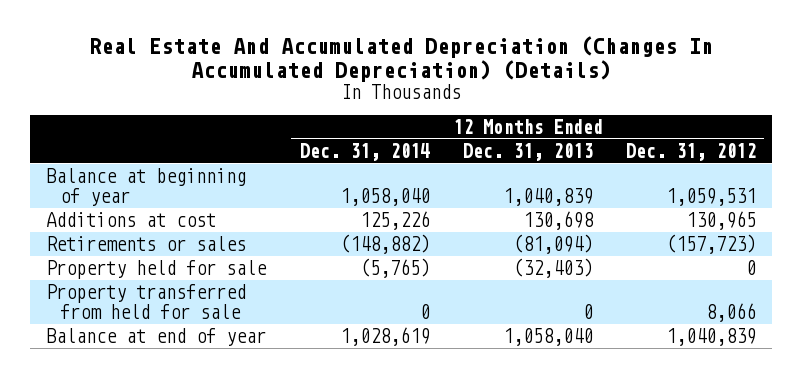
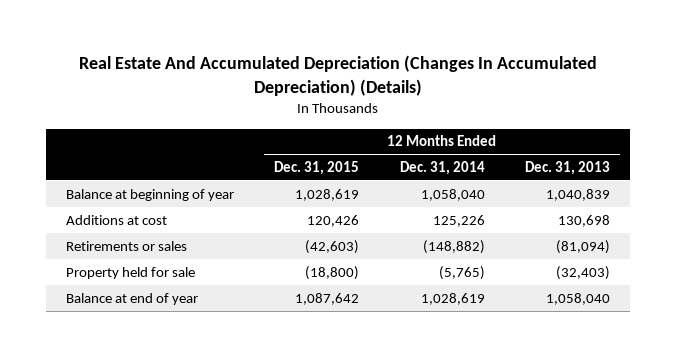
- | 12 Months Ended Dec. 31, 2014 | 12 Months Ended Dec. 31, 2013 | 12 Months Ended Dec. 31, 2012
+ | 12 Months Ended Dec. 31, 2015 | 12 Months Ended Dec. 31, 2014 | 12 Months Ended Dec. 31, 2013
- Property transferred from held for sale | 0 | 0 | 8,066

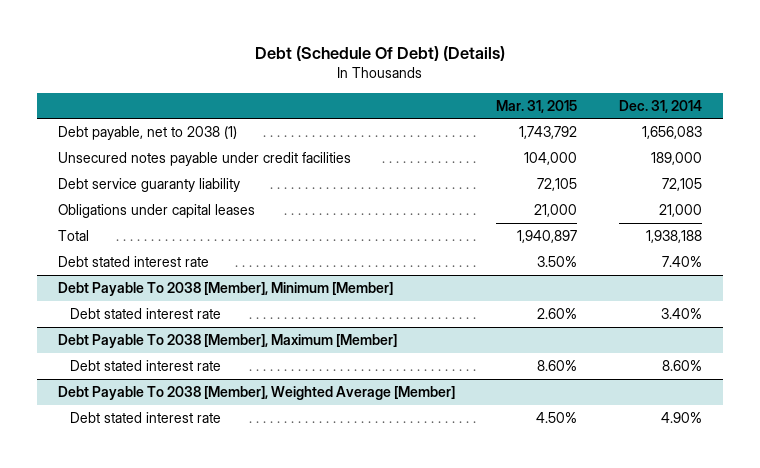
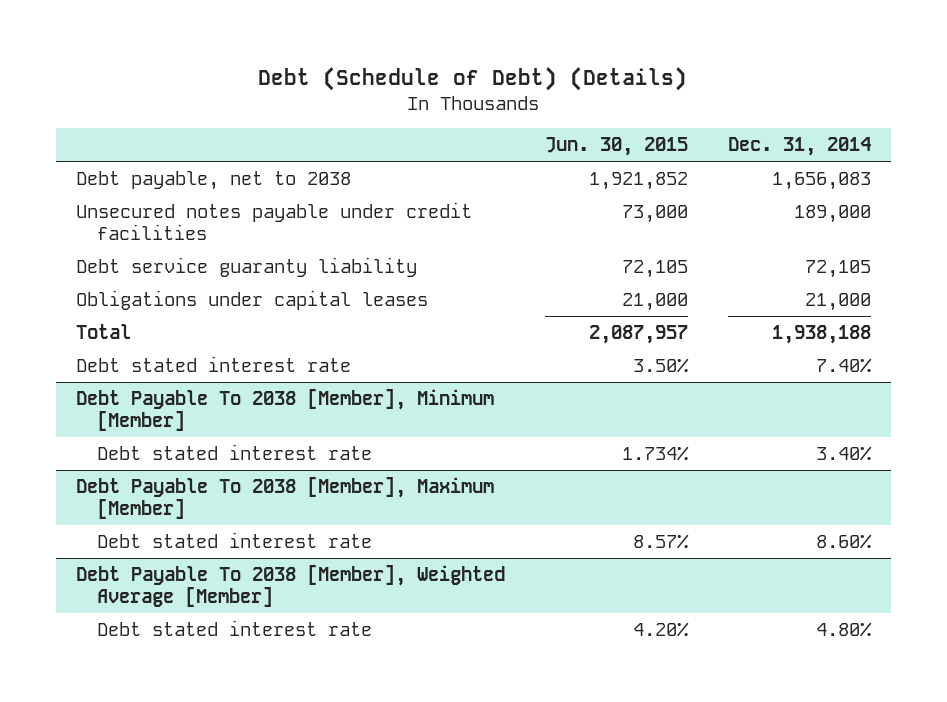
- Debt (Schedule Of Debt) (Details)
+ Debt (Schedule of Debt) (Details)
- | Mar. 31, 2015 | Dec. 31, 2014
+ | Jun. 30, 2015 | Dec. 31, 2014
- Debt payable, net to 2038 (1) | 1,743,792 | 1,656,083
+ Debt payable, net to 2038 | 1,921,852 | 1,656,083
@ Debt Payable To 2038 [Member], Weighted Average [Member]
- Debt stated interest rate | 4.50% | 4.90%
+ Debt stated interest rate | 4.20% | 4.80%

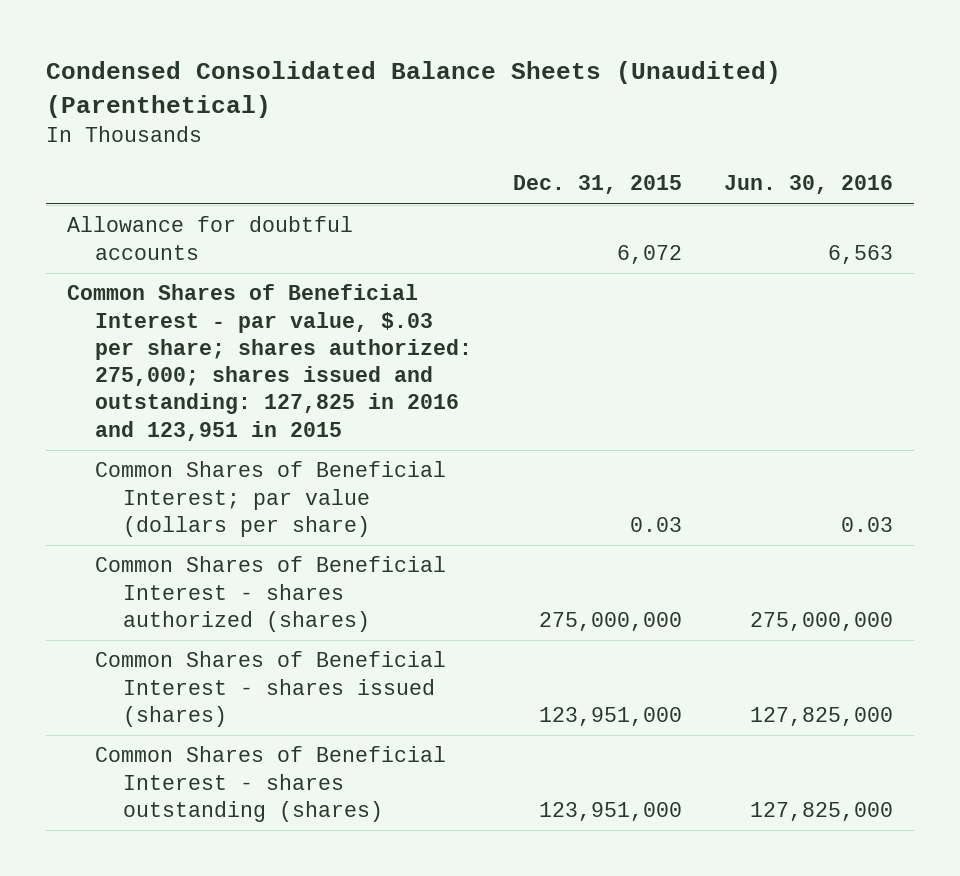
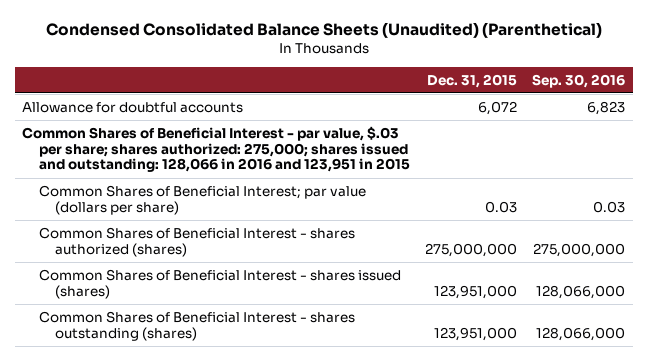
- | Dec. 31, 2015 | Jun. 30, 2016
+ | Dec. 31, 2015 | Sep. 30, 2016
- Common Shares of Beneficial Interest - par value, $.03 per share; shares authorized: 275,000; shares issued and outstanding: 127,825 in 2016 and 123,951 in 2015
+ Common Shares of Beneficial Interest - par value, $.03 per share; shares authorized: 275,000; shares issued and outstanding: 128,066 in 2016 and 123,951 in 2015

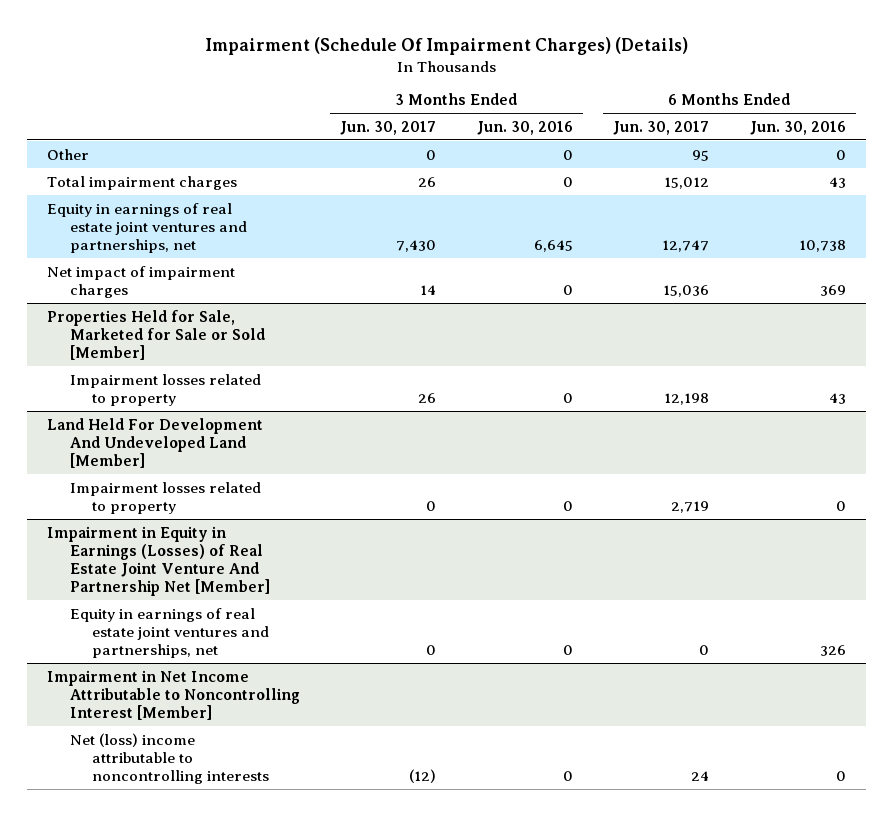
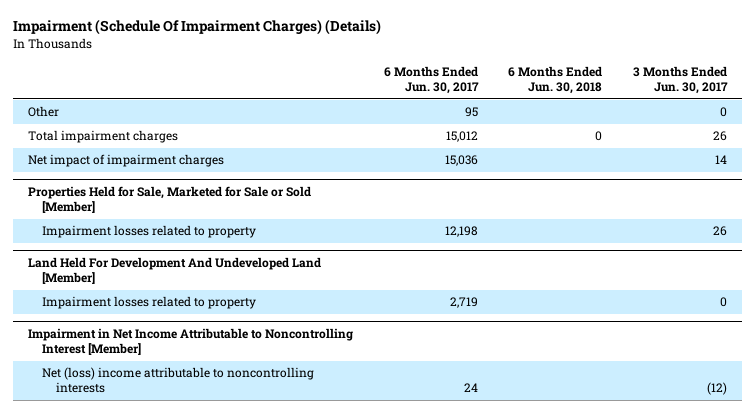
- | 3 Months Ended Jun. 30, 2017 | 3 Months Ended Jun. 30, 2016 | 6 Months Ended Jun. 30, 2017 | 6 Months Ended Jun. 30, 2016
+ | 6 Months Ended Jun. 30, 2017 | 6 Months Ended Jun. 30, 2018 | 3 Months Ended Jun. 30, 2017
- Equity in earnings of real estate joint ventures and partnerships, net | 7,430 | 6,645 | 12,747 | 10,738
- Impairment in Equity in Earnings (Losses) of Real Estate Joint Venture And Partnership Net [Member]
- Equity in earnings of real estate joint ventures and partnerships, net | 0 | 0 | 0 | 326

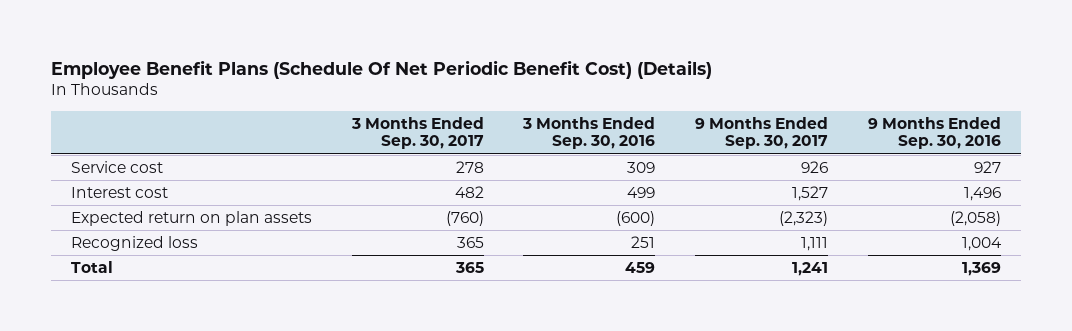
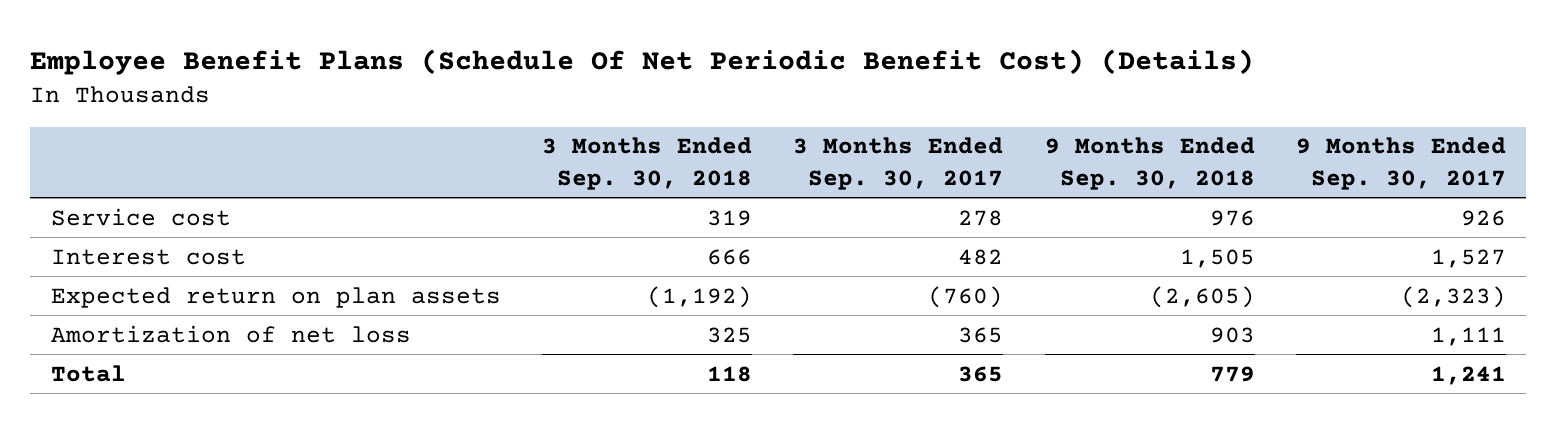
- | 3 Months Ended Sep. 30, 2017 | 3 Months Ended Sep. 30, 2016 | 9 Months Ended Sep. 30, 2017 | 9 Months Ended Sep. 30, 2016
+ | 3 Months Ended Sep. 30, 2018 | 3 Months Ended Sep. 30, 2017 | 9 Months Ended Sep. 30, 2018 | 9 Months Ended Sep. 30, 2017
- Recognized loss | 365 | 251 | 1,111 | 1,004
+ Amortization of net loss | 325 | 365 | 903 | 1,111

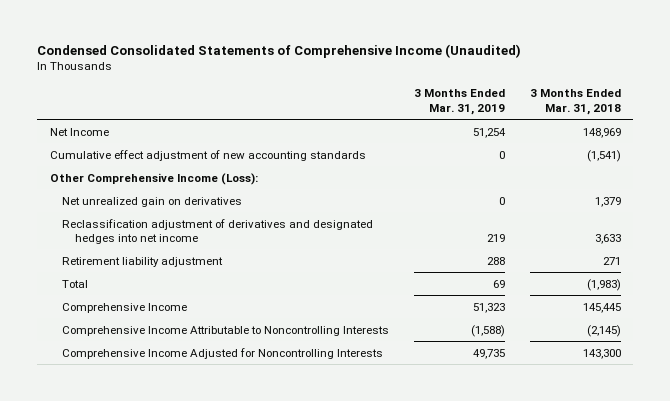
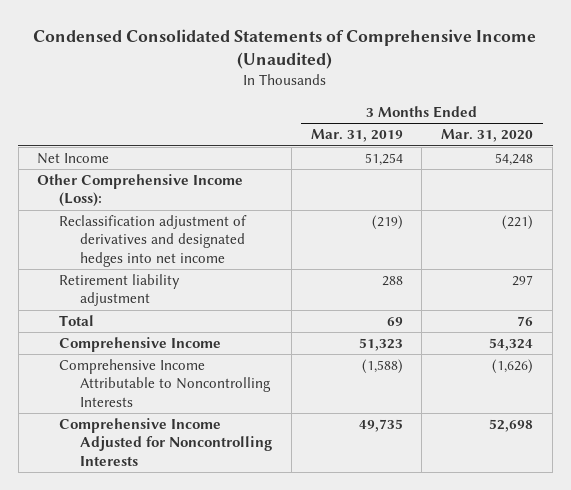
- | 3 Months Ended Mar. 31, 2019 | 3 Months Ended Mar. 31, 2018
+ | 3 Months Ended Mar. 31, 2019 | 3 Months Ended Mar. 31, 2020
- Cumulative effect adjustment of new accounting standards | 0 | (1,541)
- Net unrealized gain on derivatives | 0 | 1,379
- Reclassification adjustment of derivatives and designated hedges into net income | 219 | 3,633
+ Reclassification adjustment of derivatives and designated hedges into net income | (219) | (221)

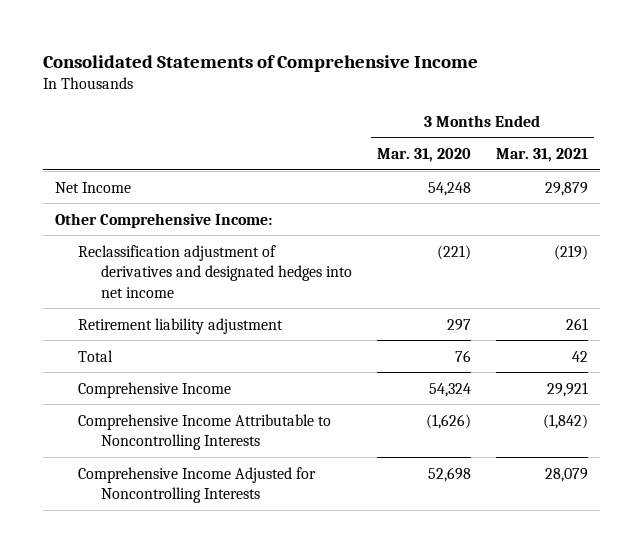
- Condensed Consolidated Statements of Comprehensive Income (Unaudited)
+ Consolidated Statements of Comprehensive Income
- | 3 Months Ended Mar. 31, 2019 | 3 Months Ended Mar. 31, 2020
+ | 3 Months Ended Mar. 31, 2020 | 3 Months Ended Mar. 31, 2021
- Other Comprehensive Income (Loss):
+ Other Comprehensive Income:

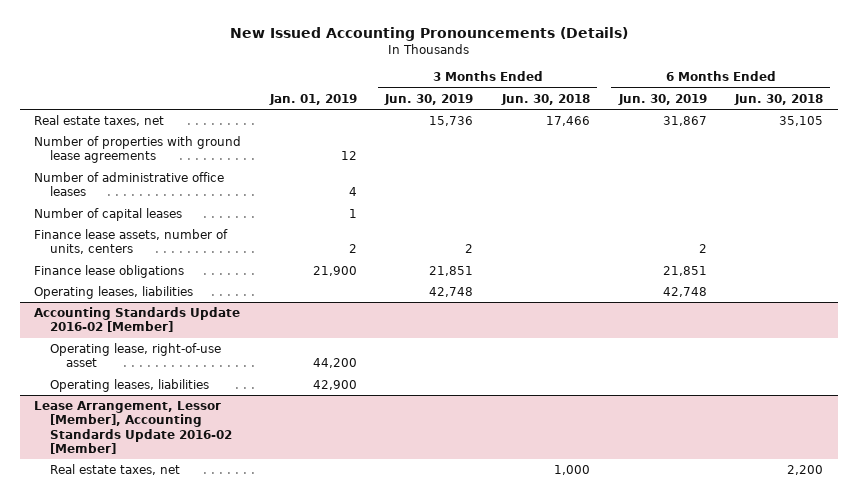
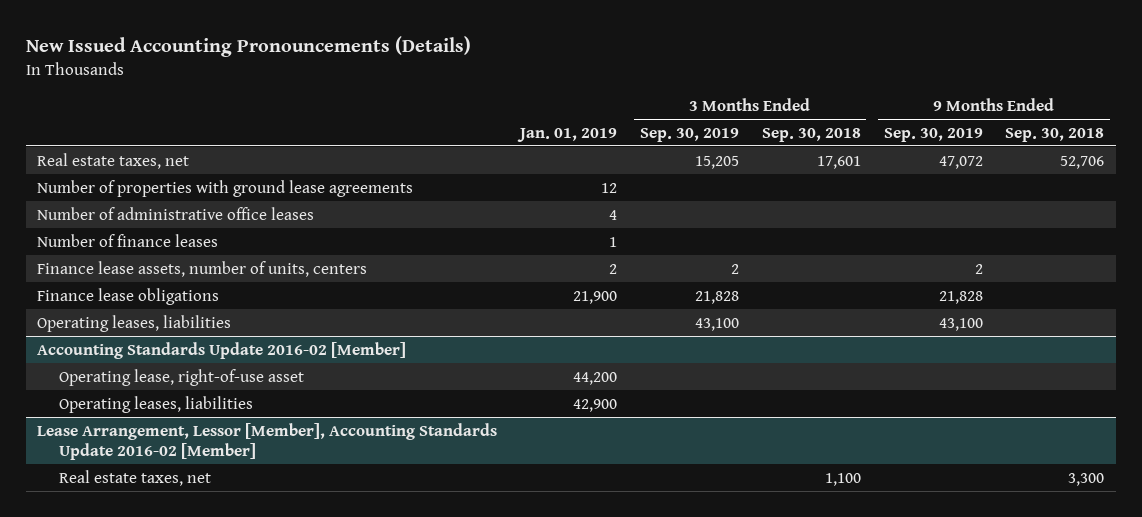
- | Jan. 01, 2019 | 3 Months Ended Jun. 30, 2019 | 3 Months Ended Jun. 30, 2018 | 6 Months Ended Jun. 30, 2019 | 6 Months Ended Jun. 30, 2018
+ | Jan. 01, 2019 | 3 Months Ended Sep. 30, 2019 | 3 Months Ended Sep. 30, 2018 | 9 Months Ended Sep. 30, 2019 | 9 Months Ended Sep. 30, 2018
- Number of capital leases | 1 | | | |
+ Number of finance leases | 1 | | | |

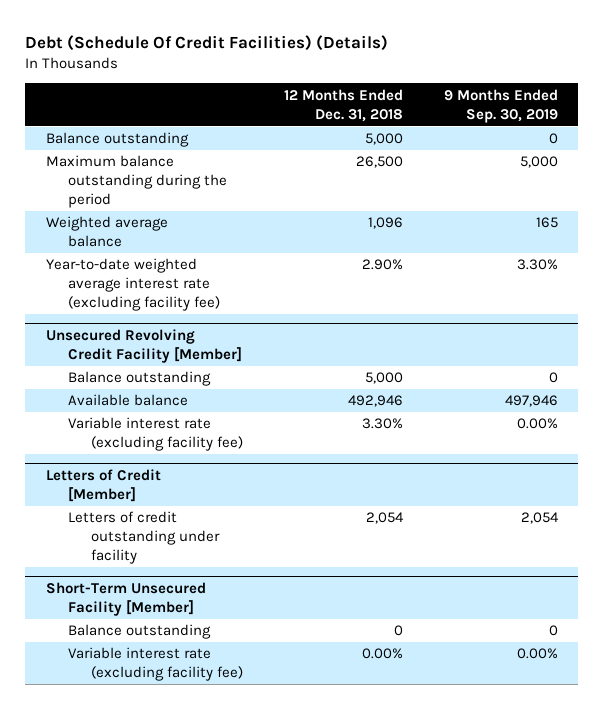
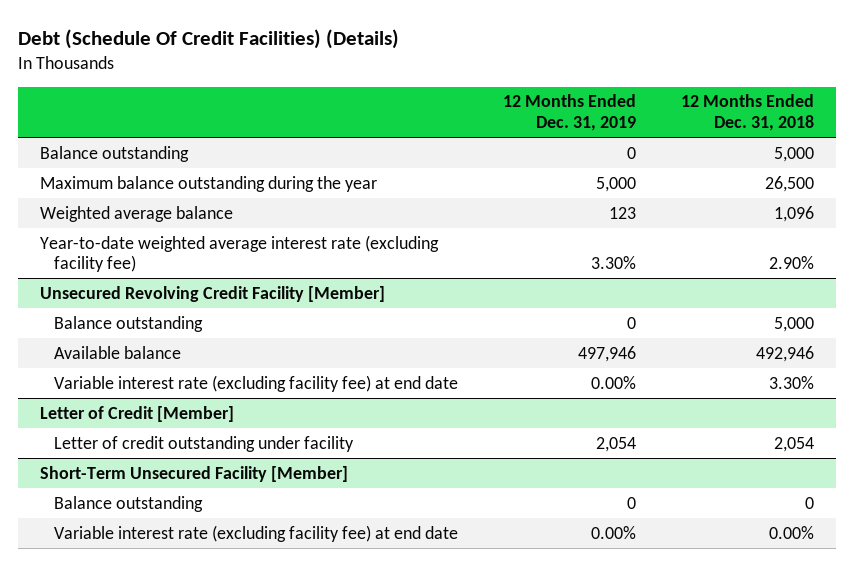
- | 12 Months Ended Dec. 31, 2018 | 9 Months Ended Sep. 30, 2019
+ | 12 Months Ended Dec. 31, 2019 | 12 Months Ended Dec. 31, 2018
- Maximum balance outstanding during the period | 26,500 | 5,000
+ Maximum balance outstanding during the year | 5,000 | 26,500
@ Unsecured Revolving Credit Facility [Member]
- Variable interest rate (excluding facility fee) | 3.30% | 0.00%
- Letters of Credit [Member]
- Letters of credit outstanding under facility | 2,054 | 2,054
@ Unsecured Revolving Credit Facility [Member]
+ Variable interest rate (excluding facility fee) at end date | 0.00% | 3.30%
+ Letter of Credit [Member]
+ Letter of credit outstanding under facility | 2,054 | 2,054
@ Short-Term Unsecured Facility [Member]
- Variable interest rate (excluding facility fee) | 0.00% | 0.00%
+ Variable interest rate (excluding facility fee) at end date | 0.00% | 0.00%

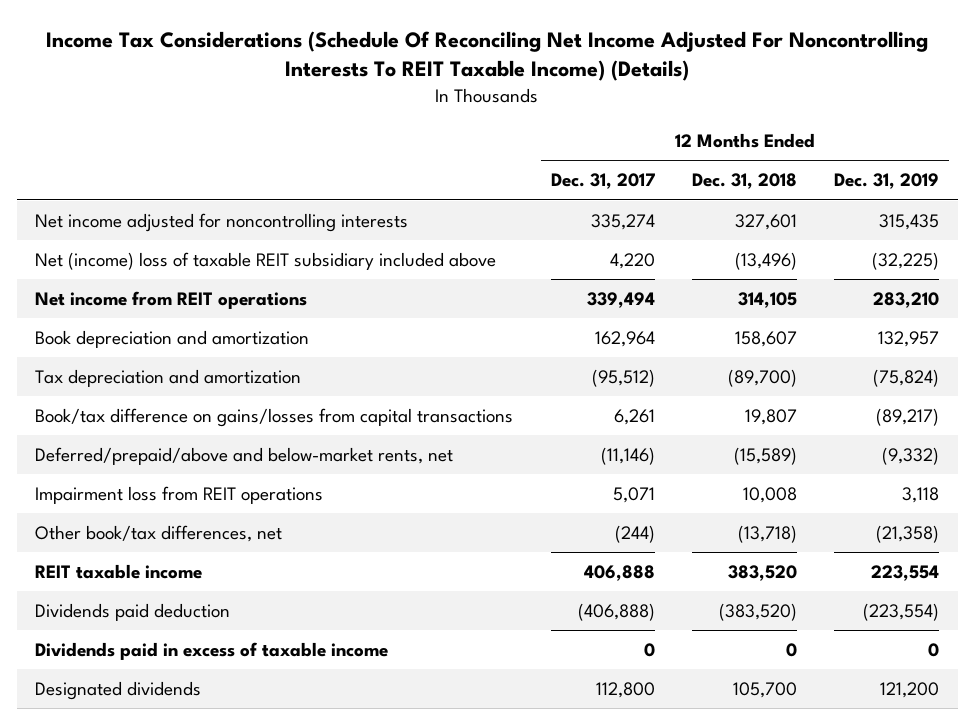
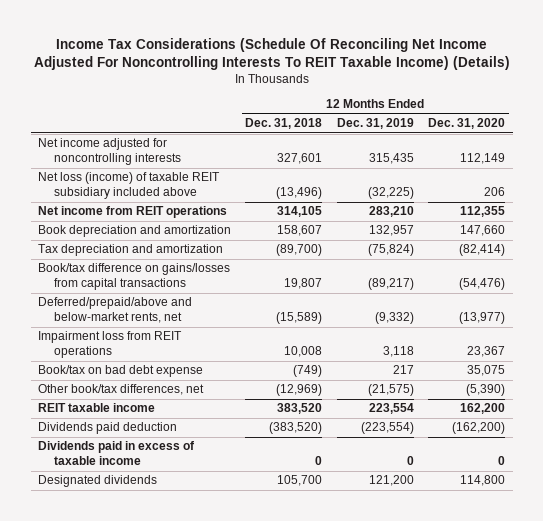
- | 12 Months Ended Dec. 31, 2017 | 12 Months Ended Dec. 31, 2018 | 12 Months Ended Dec. 31, 2019
+ | 12 Months Ended Dec. 31, 2018 | 12 Months Ended Dec. 31, 2019 | 12 Months Ended Dec. 31, 2020
- Net (income) loss of taxable REIT subsidiary included above | 4,220 | (13,496) | (32,225)
+ Net loss (income) of taxable REIT subsidiary included above | (13,496) | (32,225) | 206
- Other book/tax differences, net | (244) | (13,718) | (21,358)
+ Book/tax on bad debt expense | (749) | 217 | 35,075
+ Other book/tax differences, net | (12,969) | (21,575) | (5,390)

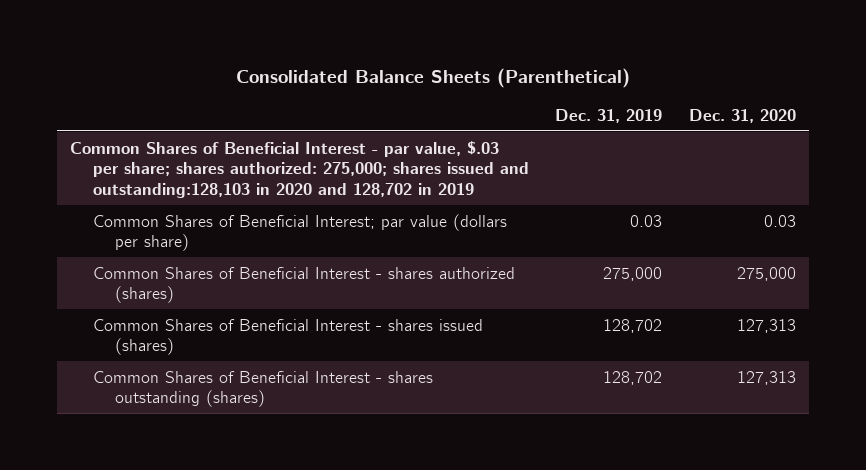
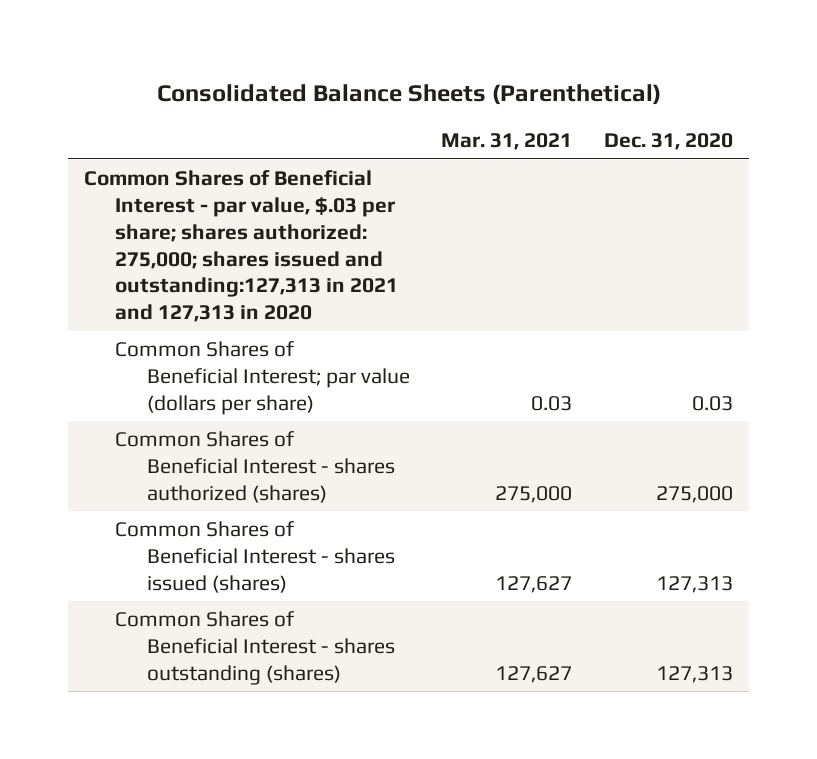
- | Dec. 31, 2019 | Dec. 31, 2020
+ | Mar. 31, 2021 | Dec. 31, 2020
- Common Shares of Beneficial Interest - par value, $.03 per share; shares authorized: 275,000; shares issued and outstanding:128,103 in 2020 and 128,702 in 2019
+ Common Shares of Beneficial Interest - par value, $.03 per share; shares authorized: 275,000; shares issued and outstanding:127,313 in 2021 and 127,313 in 2020

